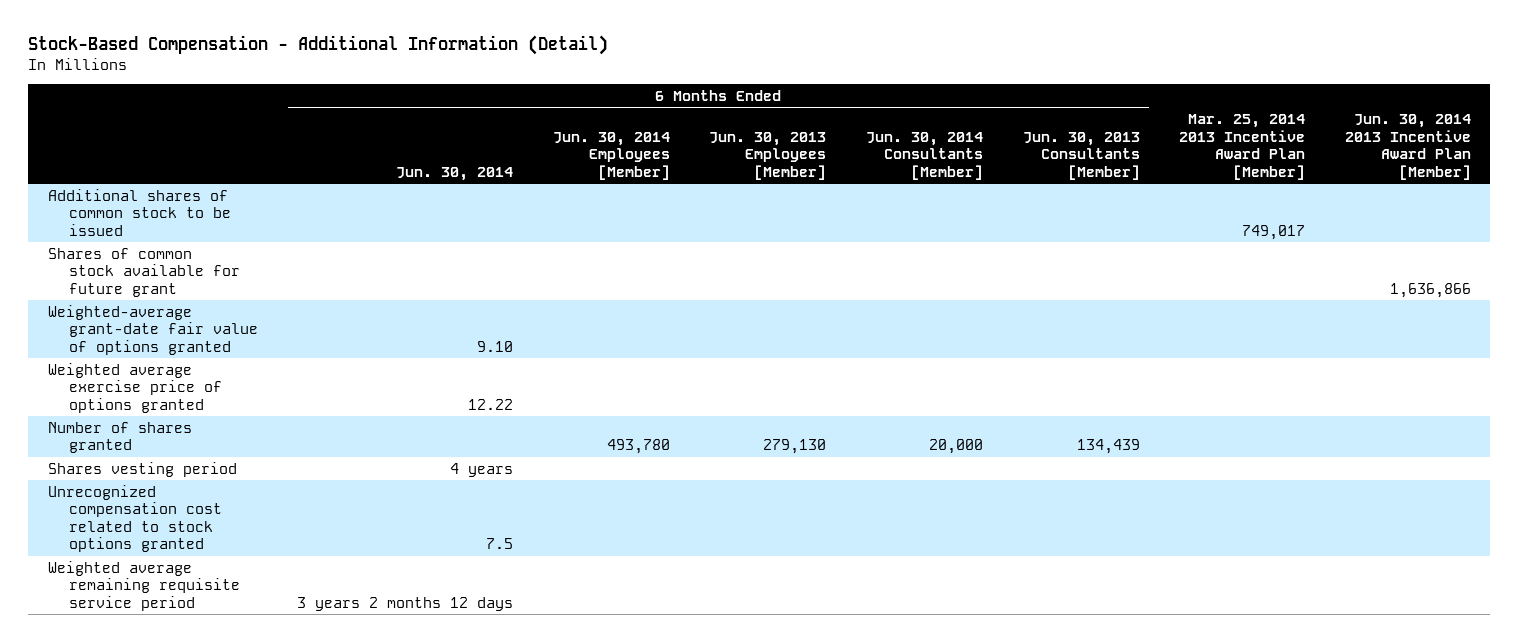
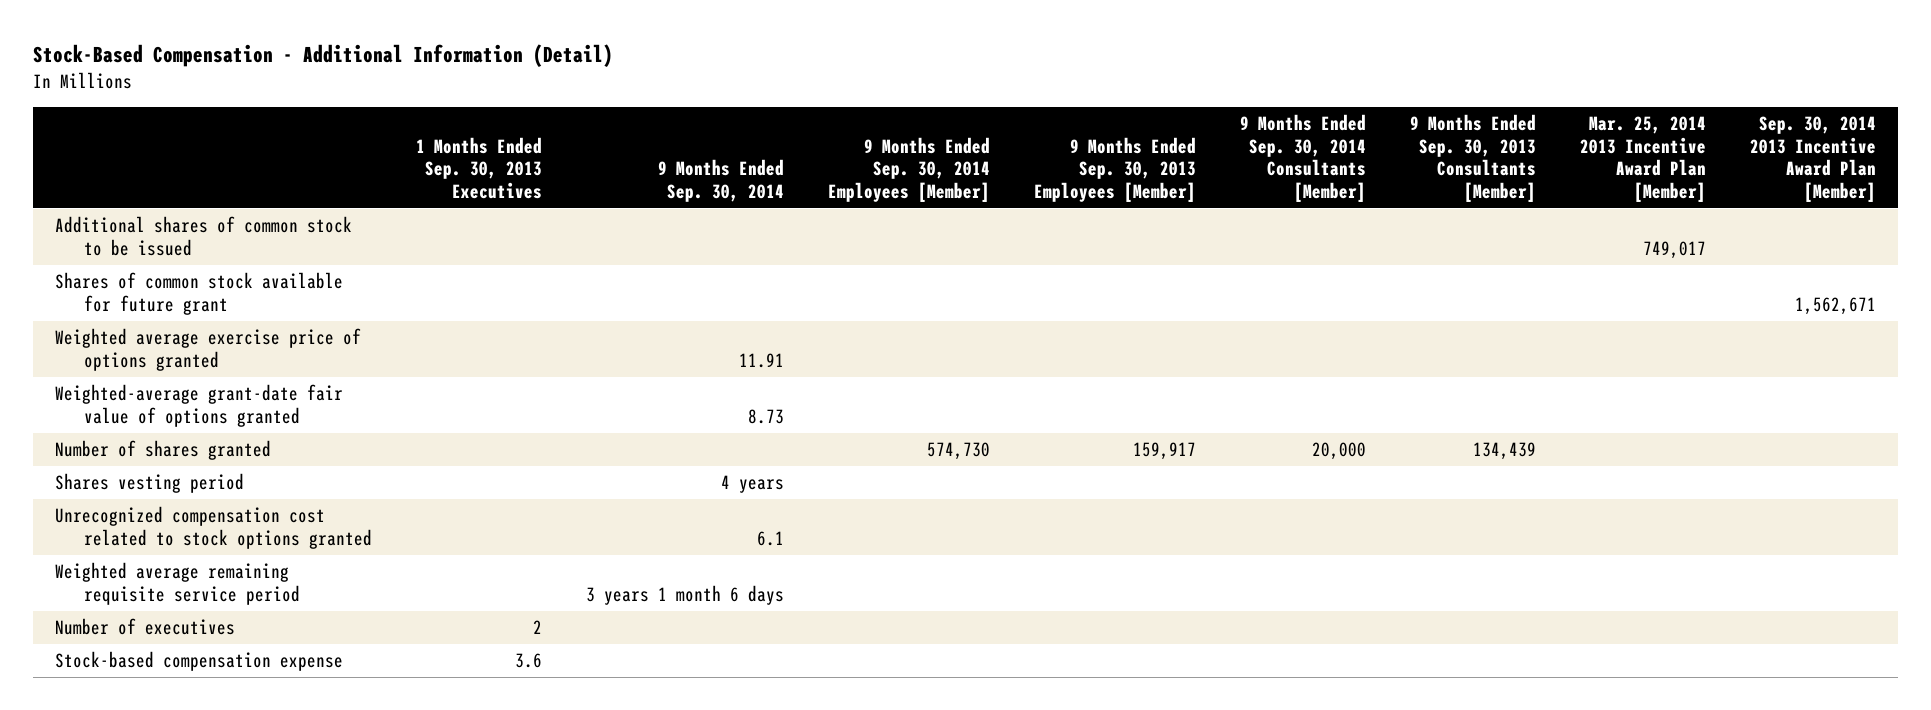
- | 6 Months Ended Jun. 30, 2014 | 6 Months Ended Jun. 30, 2014 Employees [Member] | 6 Months Ended Jun. 30, 2013 Employees [Member] | 6 Months Ended Jun. 30, 2014 Consultants [Member] | 6 Months Ended Jun. 30, 2013 Consultants [Member] | Mar. 25, 2014 2013 Incentive Award Plan [Member] | Jun. 30, 2014 2013 Incentive Award Plan [Member]
+ | 1 Months Ended Sep. 30, 2013 Executives | 9 Months Ended Sep. 30, 2014 | 9 Months Ended Sep. 30, 2014 Employees [Member] | 9 Months Ended Sep. 30, 2013 Employees [Member] | 9 Months Ended Sep. 30, 2014 Consultants [Member] | 9 Months Ended Sep. 30, 2013 Consultants [Member] | Mar. 25, 2014 2013 Incentive Award Plan [Member] | Sep. 30, 2014 2013 Incentive Award Plan [Member]
moved down: Weighted-average grant-date fair value of options granted | | 8.73 | | | | | |
+ Number of executives | 2 | | | | | | |
+ Stock-based compensation expense | 3.6 | | | | | | |

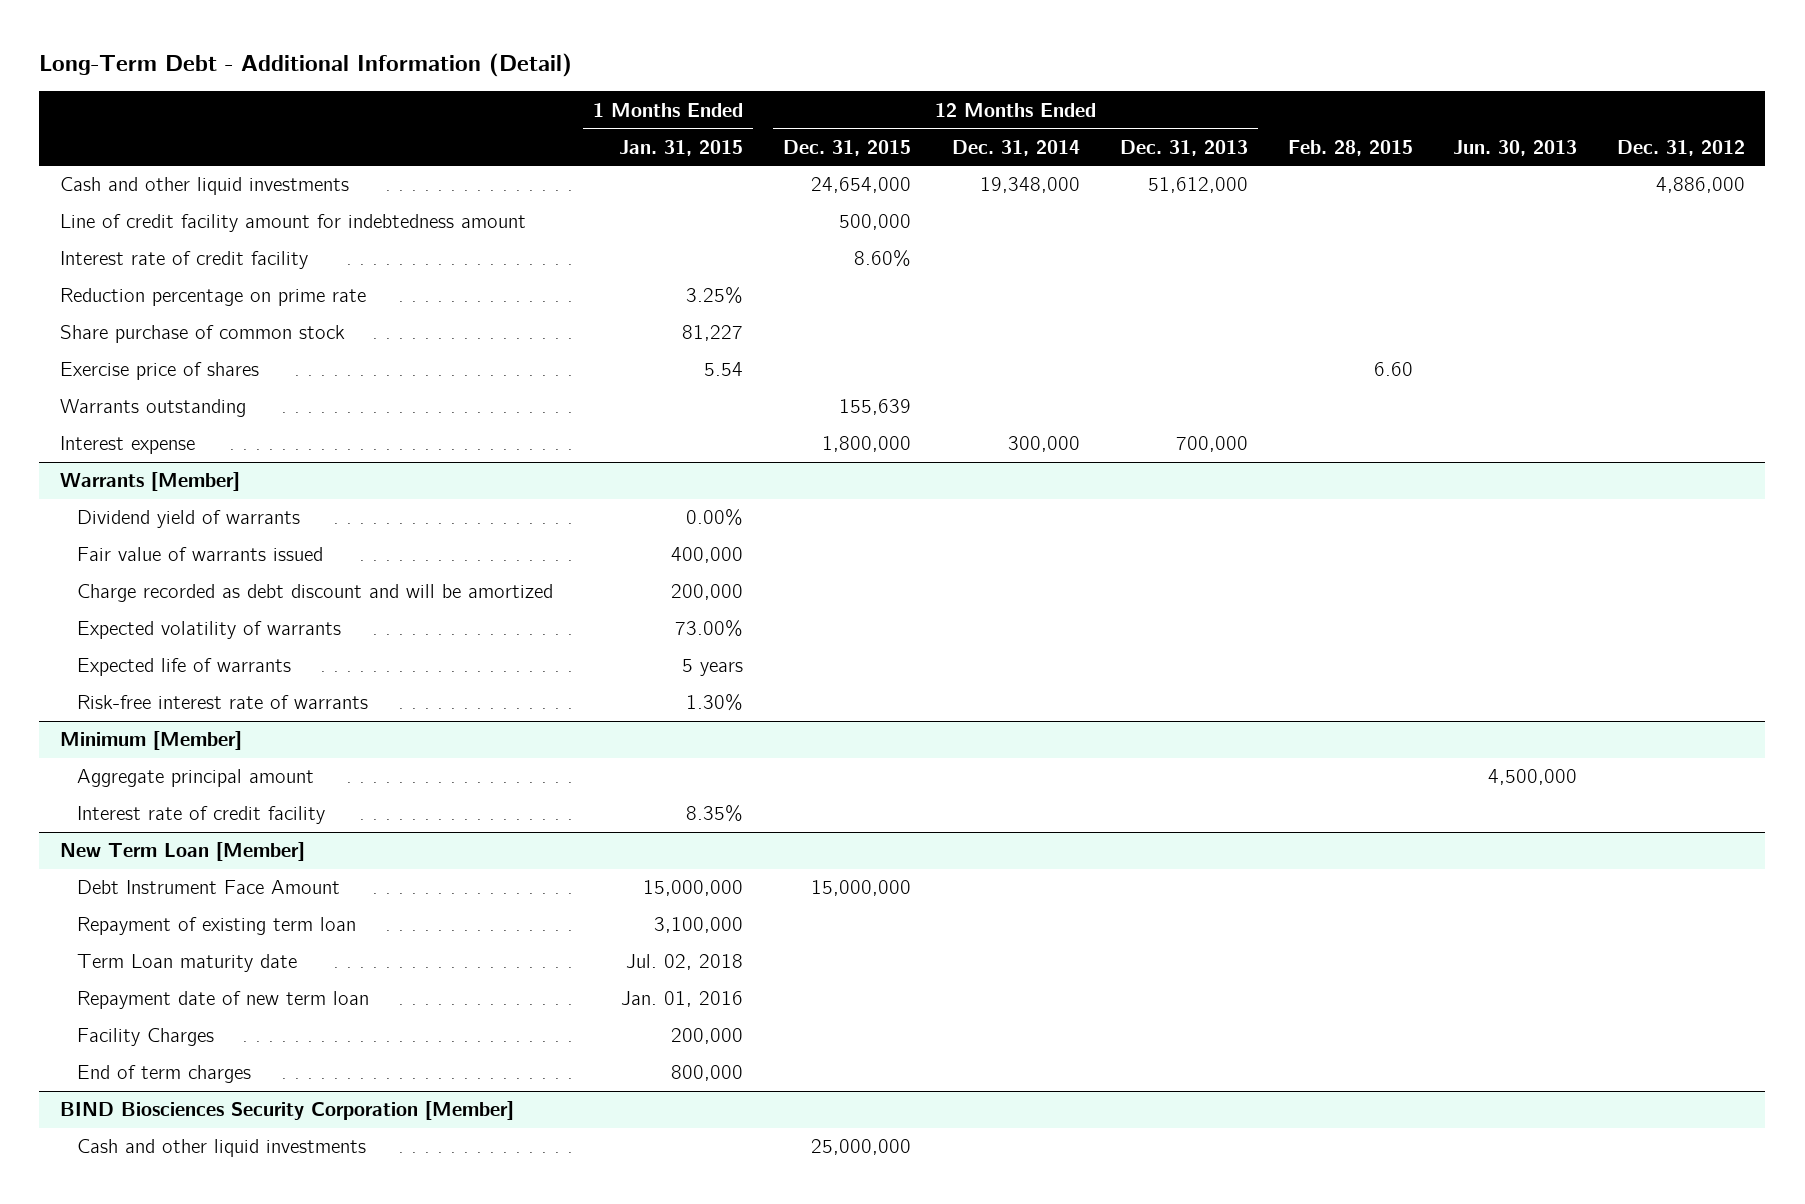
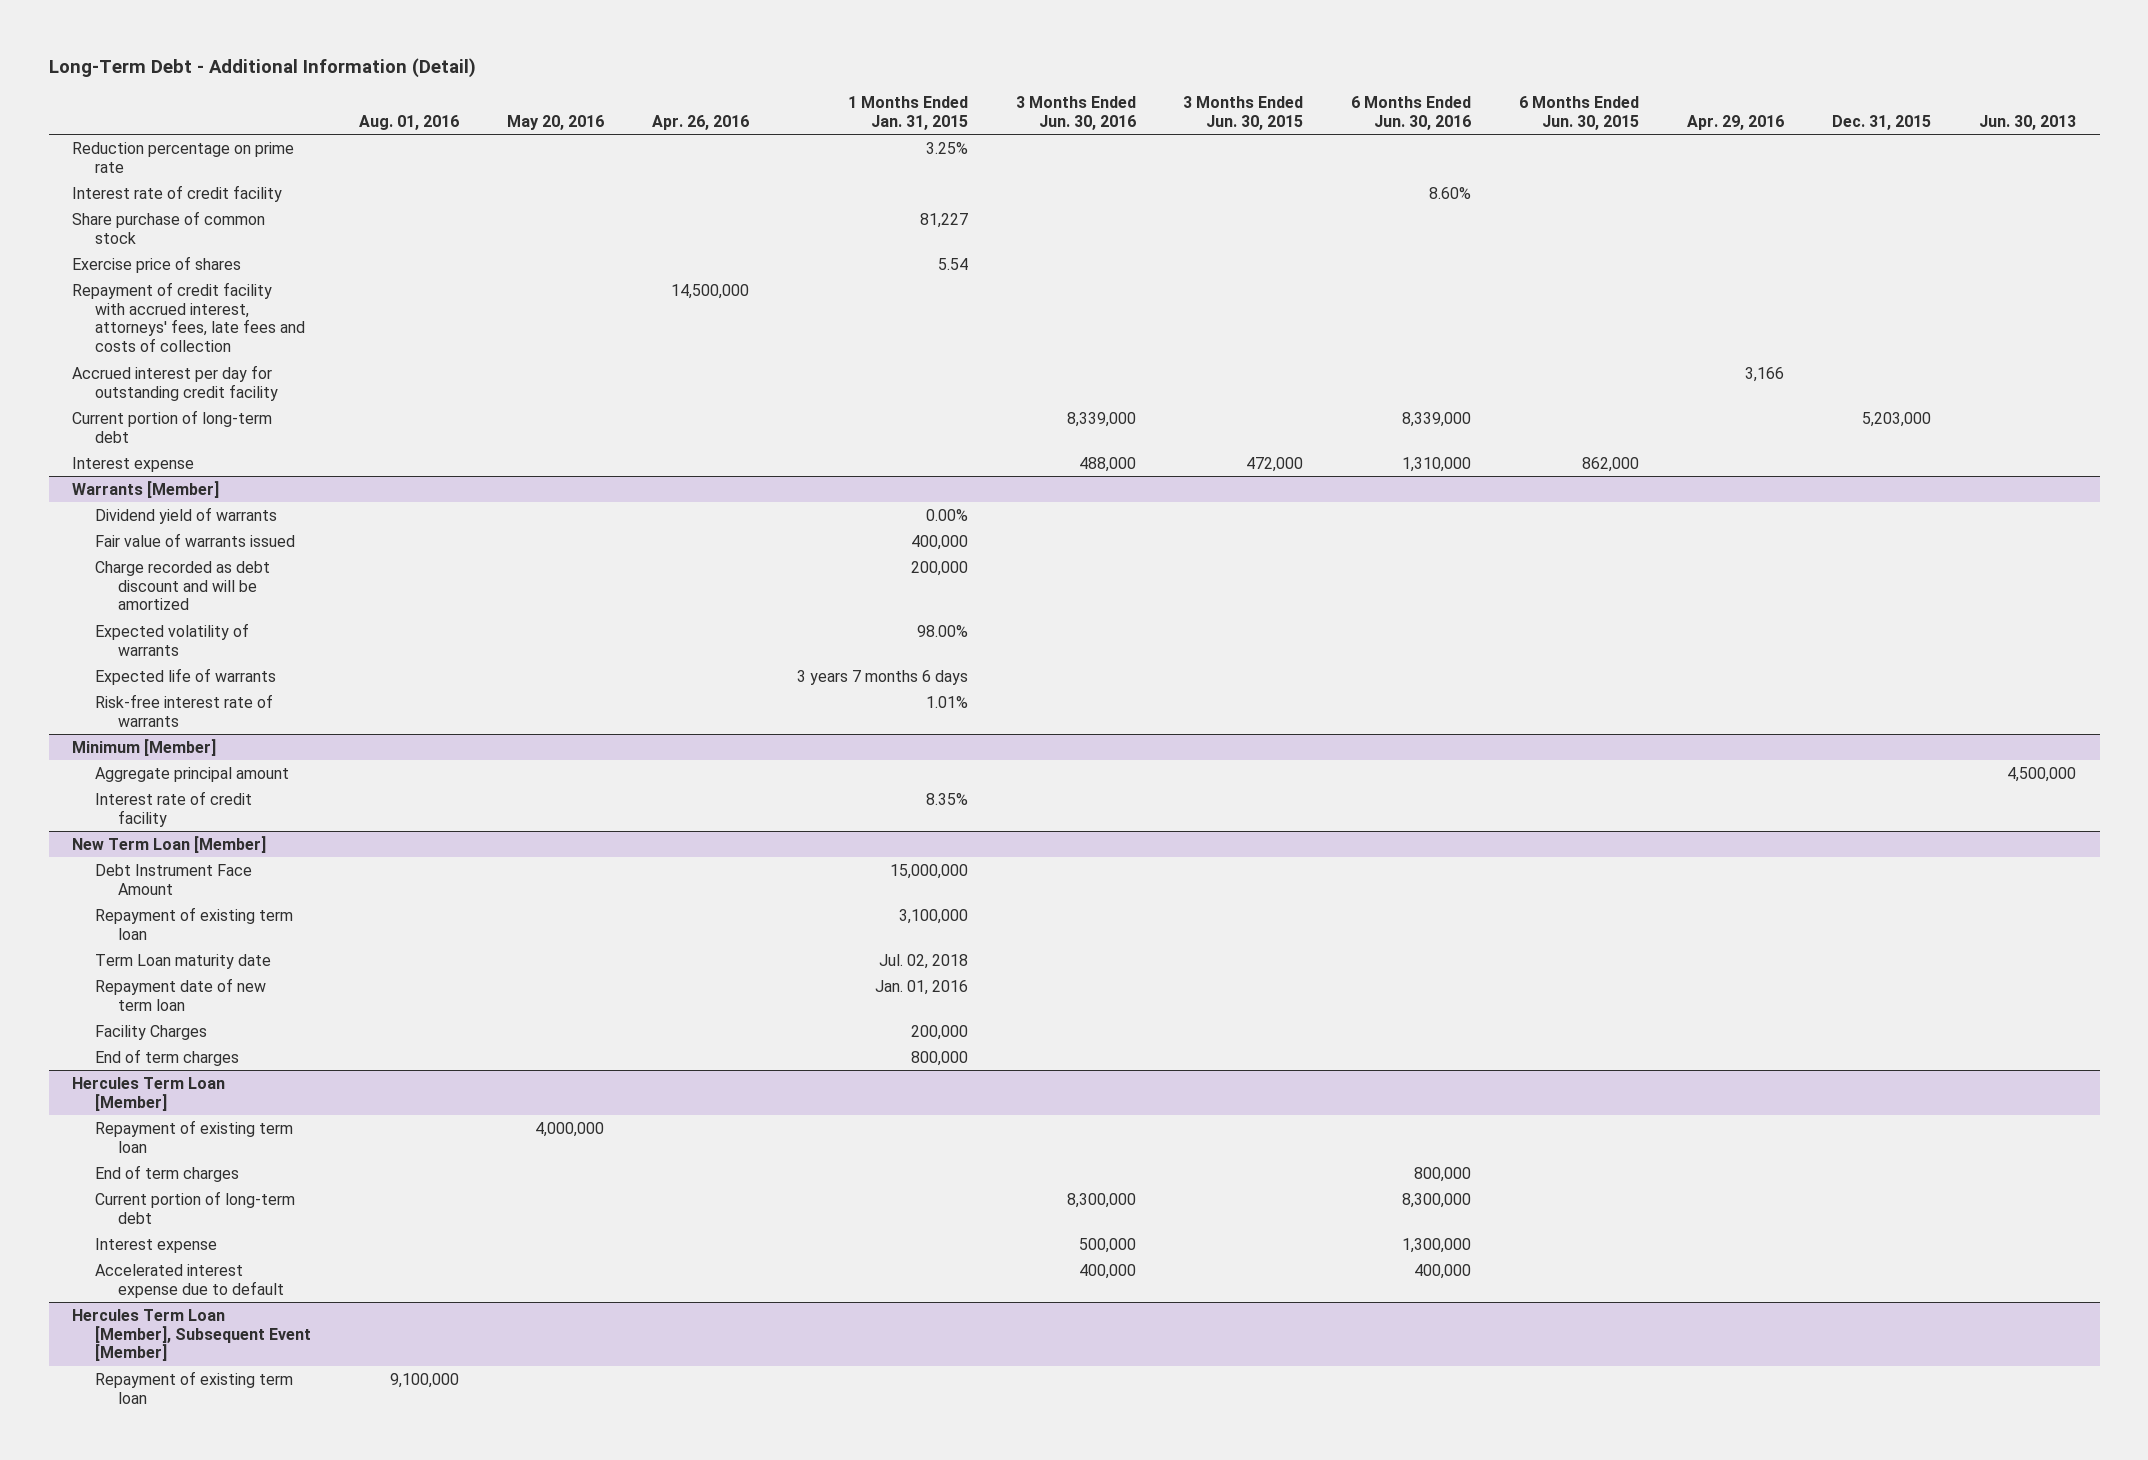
- | 1 Months Ended Jan. 31, 2015 | 12 Months Ended Dec. 31, 2015 | 12 Months Ended Dec. 31, 2014 | 12 Months Ended Dec. 31, 2013 | Feb. 28, 2015 | Jun. 30, 2013 | Dec. 31, 2012
+ | Aug. 01, 2016 | May 20, 2016 | Apr. 26, 2016 | 1 Months Ended Jan. 31, 2015 | 3 Months Ended Jun. 30, 2016 | 3 Months Ended Jun. 30, 2015 | 6 Months Ended Jun. 30, 2016 | 6 Months Ended Jun. 30, 2015 | Apr. 29, 2016 | Dec. 31, 2015 | Jun. 30, 2013
- Cash and other liquid investments | | 24,654,000 | 19,348,000 | 51,612,000 | | | 4,886,000
- Line of credit facility amount for indebtedness amount | | 500,000 | | | | |
moved down: Interest rate of credit facility | | | | | | | 8.60% | | | |
- Warrants outstanding | | 155,639 | | | | |
+ Repayment of credit facility with accrued interest, attorneys' fees, late fees and costs of collection | | | 14,500,000 | | | | | | | |
+ Accrued interest per day for outstanding credit facility | | | | | | | | | 3,166 | |
+ Current portion of long-term debt | | | | | 8,339,000 | | 8,339,000 | | | 5,203,000 |
@ Warrants [Member]
- Expected volatility of warrants | 73.00% | | | | | |
- Expected life of warrants | 5 years | | | | | |
- Risk-free interest rate of warrants | 1.30% | | | | | |
+ Expected volatility of warrants | | | | 98.00% | | | | | | |
+ Expected life of warrants | | | | 3 years 7 months 6 days | | | | | | |
+ Risk-free interest rate of warrants | | | | 1.01% | | | | | | |
- BIND Biosciences Security Corporation [Member]
- Cash and other liquid investments | | 25,000,000 | | | | |
+ Hercules Term Loan [Member]
+ Repayment of existing term loan | | 4,000,000 | | | | | | | | |
+ End of term charges | | | | | | | 800,000 | | | |
+ Current portion of long-term debt | | | | | 8,300,000 | | 8,300,000 | | | |
+ Interest expense | | | | | 500,000 | | 1,300,000 | | | |
+ Accelerated interest expense due to default | | | | | 400,000 | | 400,000 | | | |
+ Hercules Term Loan [Member], Subsequent Event [Member]
+ Repayment of existing term loan | 9,100,000 | | | | | | | | | |

